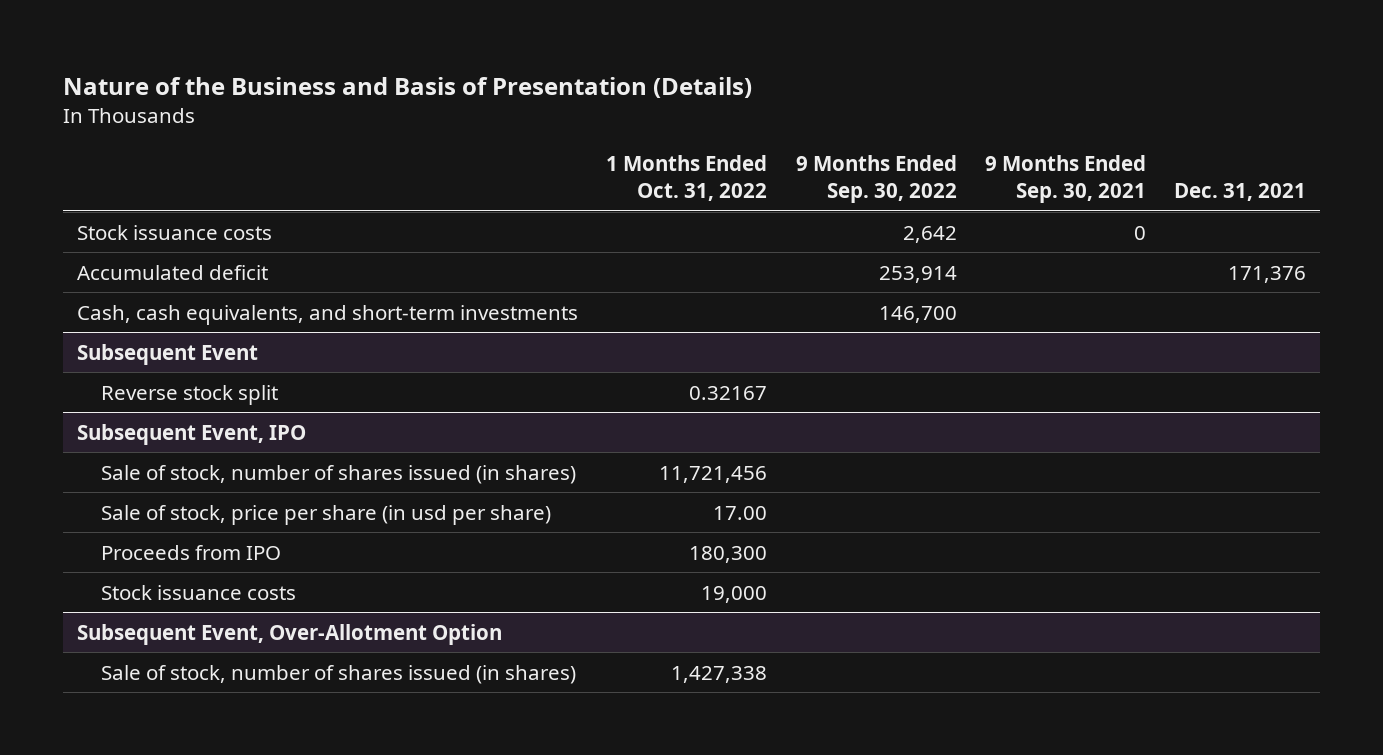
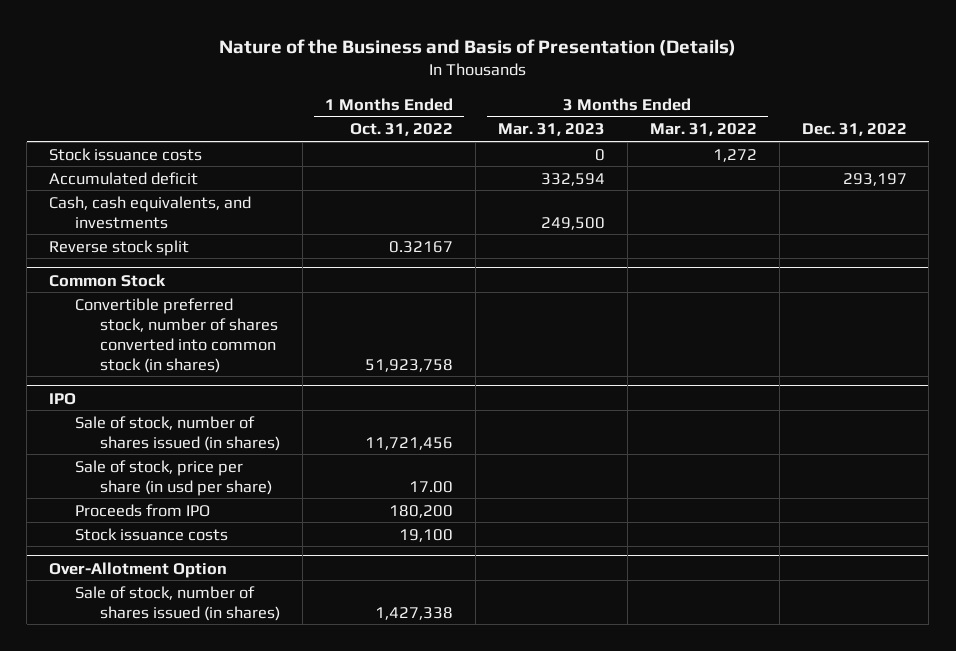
- | 1 Months Ended Oct. 31, 2022 | 9 Months Ended Sep. 30, 2022 | 9 Months Ended Sep. 30, 2021 | Dec. 31, 2021
+ | 1 Months Ended Oct. 31, 2022 | 3 Months Ended Mar. 31, 2023 | 3 Months Ended Mar. 31, 2022 | Dec. 31, 2022
- Cash, cash equivalents, and short-term investments | | 146,700 | |
- Subsequent Event
+ Cash, cash equivalents, and investments | | 249,500 | |
- Subsequent Event, IPO
+ Common Stock
+ Convertible preferred stock, number of shares converted into common stock (in shares) | 51,923,758 | | |
+ IPO
- Proceeds from IPO | 180,300 | | |
- Stock issuance costs | 19,000 | | |
- Subsequent Event, Over-Allotment Option
+ Proceeds from IPO | 180,200 | | |
+ Stock issuance costs | 19,100 | | |
+ Over-Allotment Option

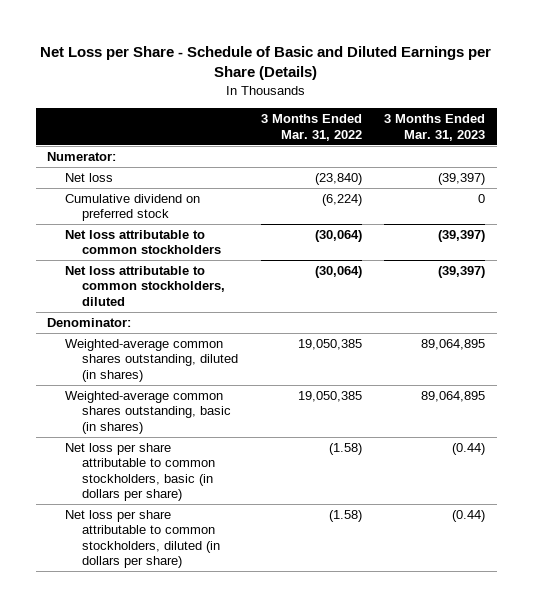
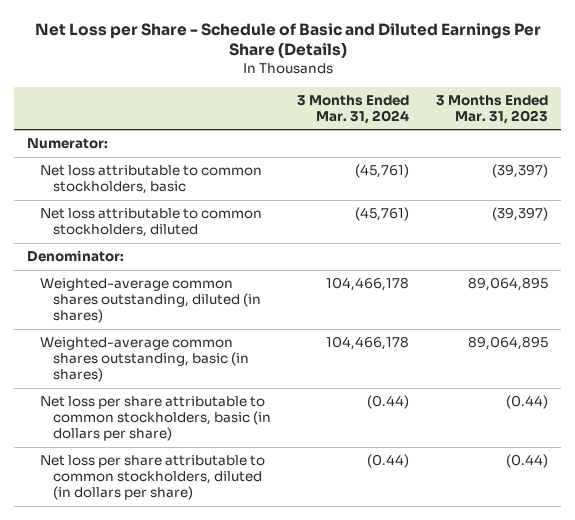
- Net Loss per Share - Schedule of Basic and Diluted Earnings per Share (Details)
+ Net Loss per Share - Schedule of Basic and Diluted Earnings Per Share (Details)
- | 3 Months Ended Mar. 31, 2022 | 3 Months Ended Mar. 31, 2023
+ | 3 Months Ended Mar. 31, 2024 | 3 Months Ended Mar. 31, 2023
- Net loss | (23,840) | (39,397)
- Cumulative dividend on preferred stock | (6,224) | 0
- Net loss attributable to common stockholders | (30,064) | (39,397)
+ Net loss attributable to common stockholders, basic | (45,761) | (39,397)

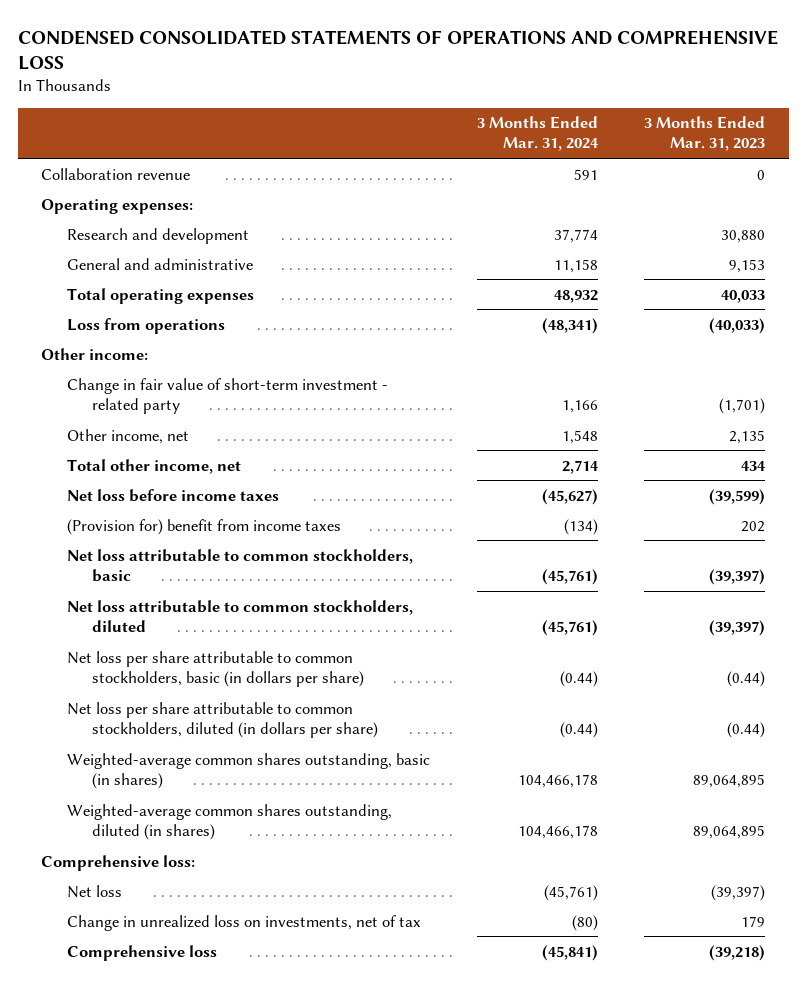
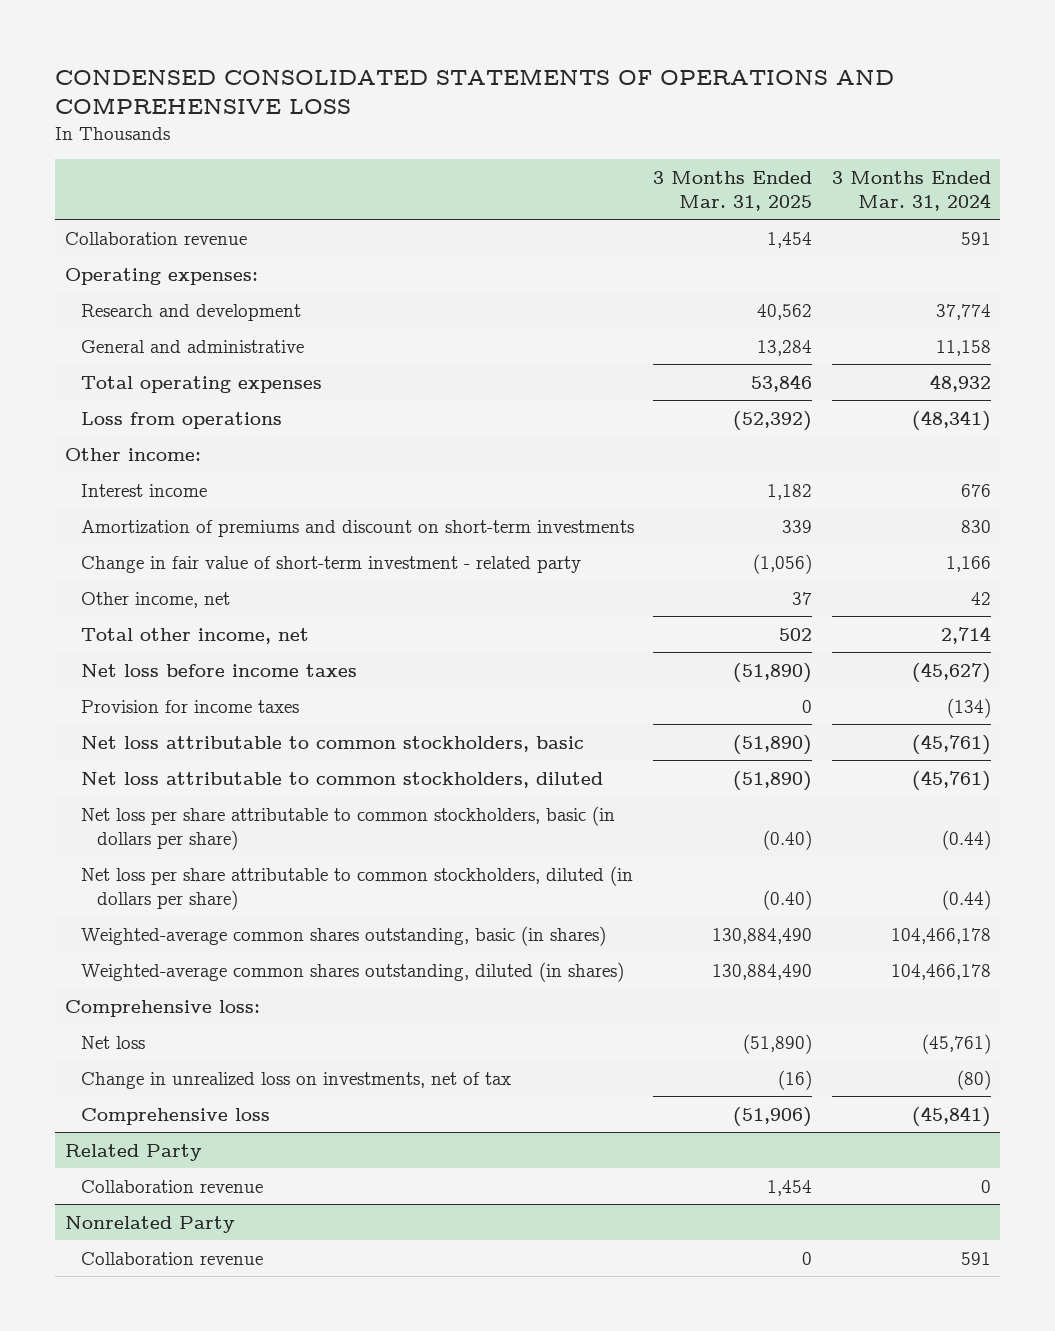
- | 3 Months Ended Mar. 31, 2024 | 3 Months Ended Mar. 31, 2023
+ | 3 Months Ended Mar. 31, 2025 | 3 Months Ended Mar. 31, 2024
+ Interest income | 1,182 | 676
+ Amortization of premiums and discount on short-term investments | 339 | 830
- Other income, net | 1,548 | 2,135
+ Other income, net | 37 | 42
- (Provision for) benefit from income taxes | (134) | 202
+ Provision for income taxes | 0 | (134)
+ Related Party
+ Collaboration revenue | 1,454 | 0
+ Nonrelated Party
+ Collaboration revenue | 0 | 591

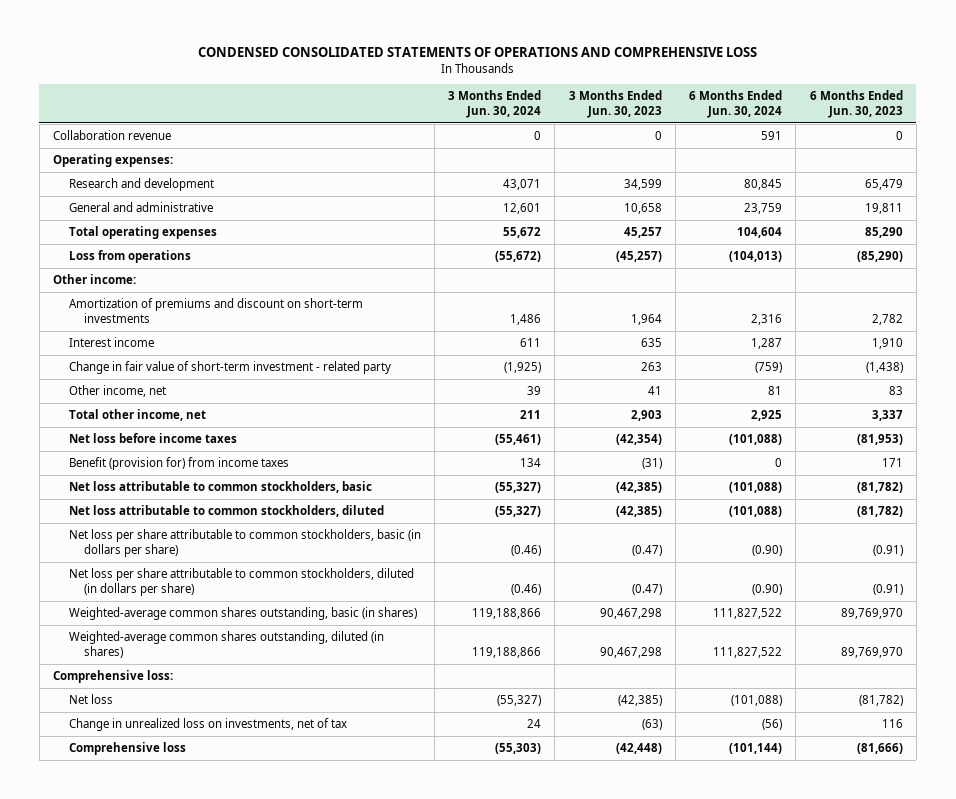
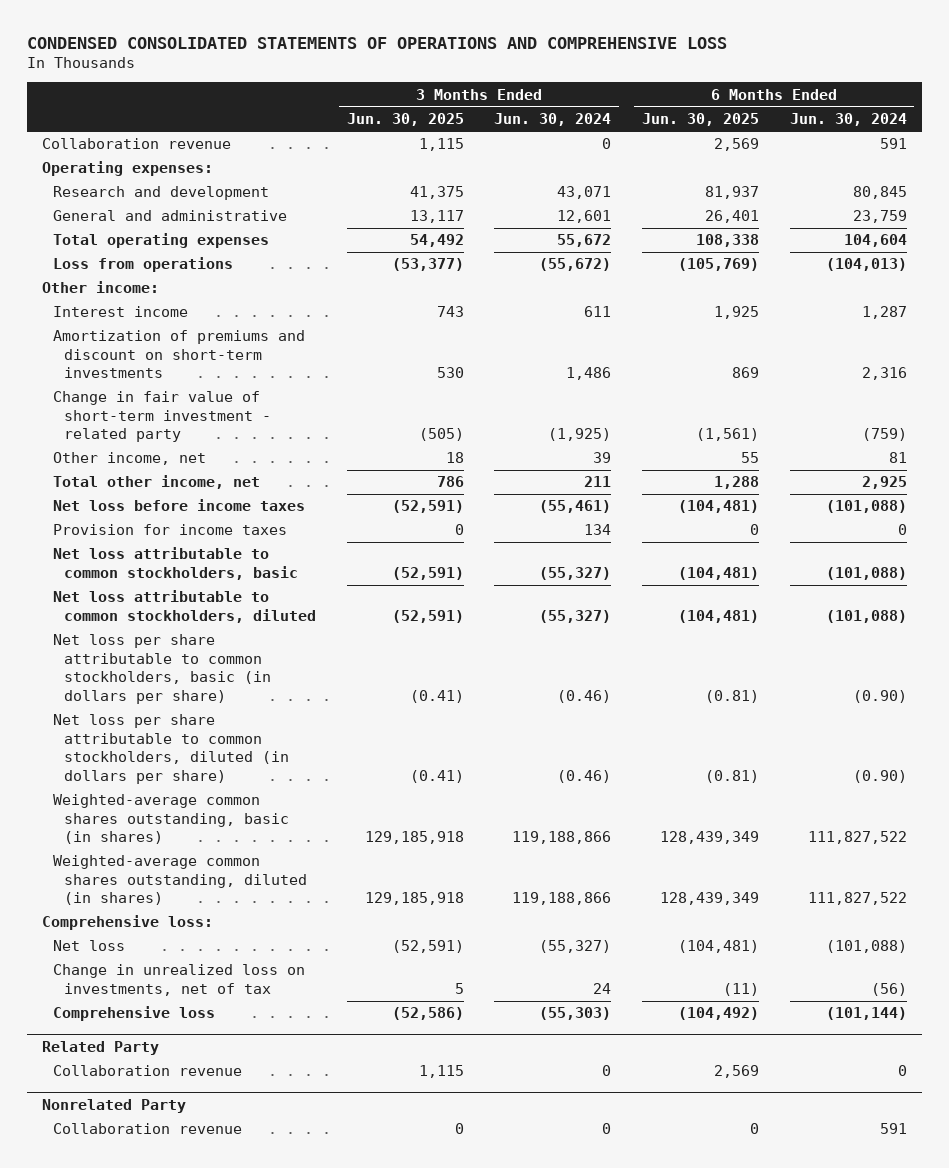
- | 3 Months Ended Jun. 30, 2024 | 3 Months Ended Jun. 30, 2023 | 6 Months Ended Jun. 30, 2024 | 6 Months Ended Jun. 30, 2023
+ | 3 Months Ended Jun. 30, 2025 | 3 Months Ended Jun. 30, 2024 | 6 Months Ended Jun. 30, 2025 | 6 Months Ended Jun. 30, 2024
moved down: Amortization of premiums and discount on short-term investments | 530 | 1,486 | 869 | 2,316
- Benefit (provision for) from income taxes | 134 | (31) | 0 | 171
+ Provision for income taxes | 0 | 134 | 0 | 0
+ Related Party
+ Collaboration revenue | 1,115 | 0 | 2,569 | 0
+ Nonrelated Party
+ Collaboration revenue | 0 | 0 | 0 | 591

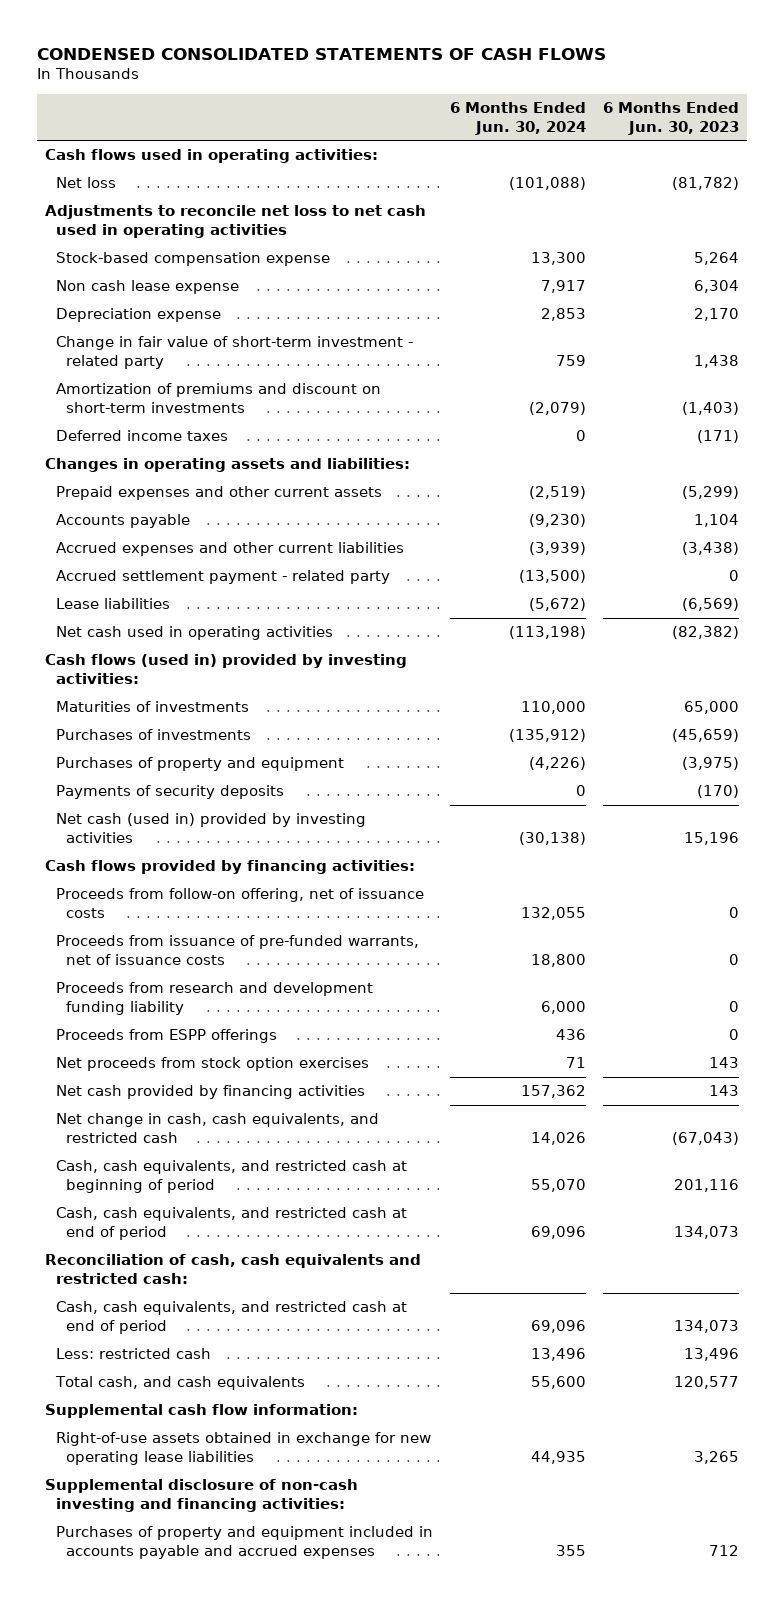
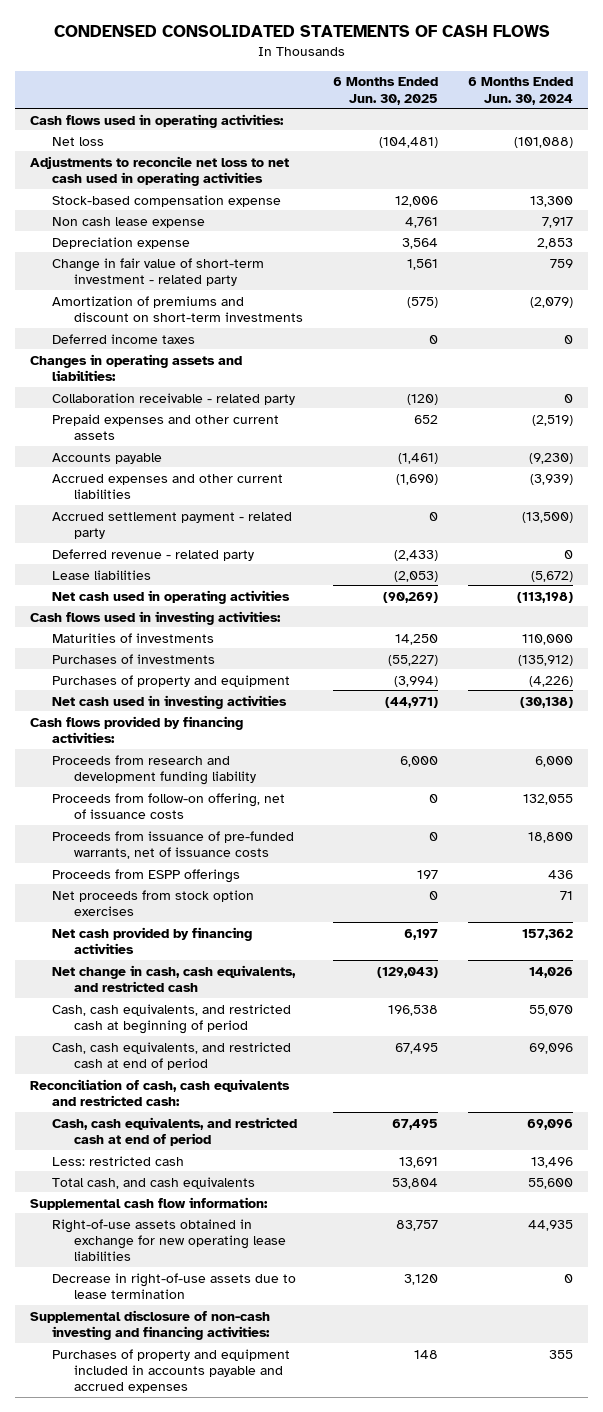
- | 6 Months Ended Jun. 30, 2024 | 6 Months Ended Jun. 30, 2023
+ | 6 Months Ended Jun. 30, 2025 | 6 Months Ended Jun. 30, 2024
+ Collaboration receivable - related party | (120) | 0
+ Deferred revenue - related party | (2,433) | 0
- Cash flows (used in) provided by investing activities:
+ Cash flows used in investing activities:
- Payments of security deposits | 0 | (170)
- Net cash (used in) provided by investing activities | (30,138) | 15,196
+ Net cash used in investing activities | (44,971) | (30,138)
moved up: Proceeds from research and development funding liability | 6,000 | 6,000
+ Decrease in right-of-use assets due to lease termination | 3,120 | 0

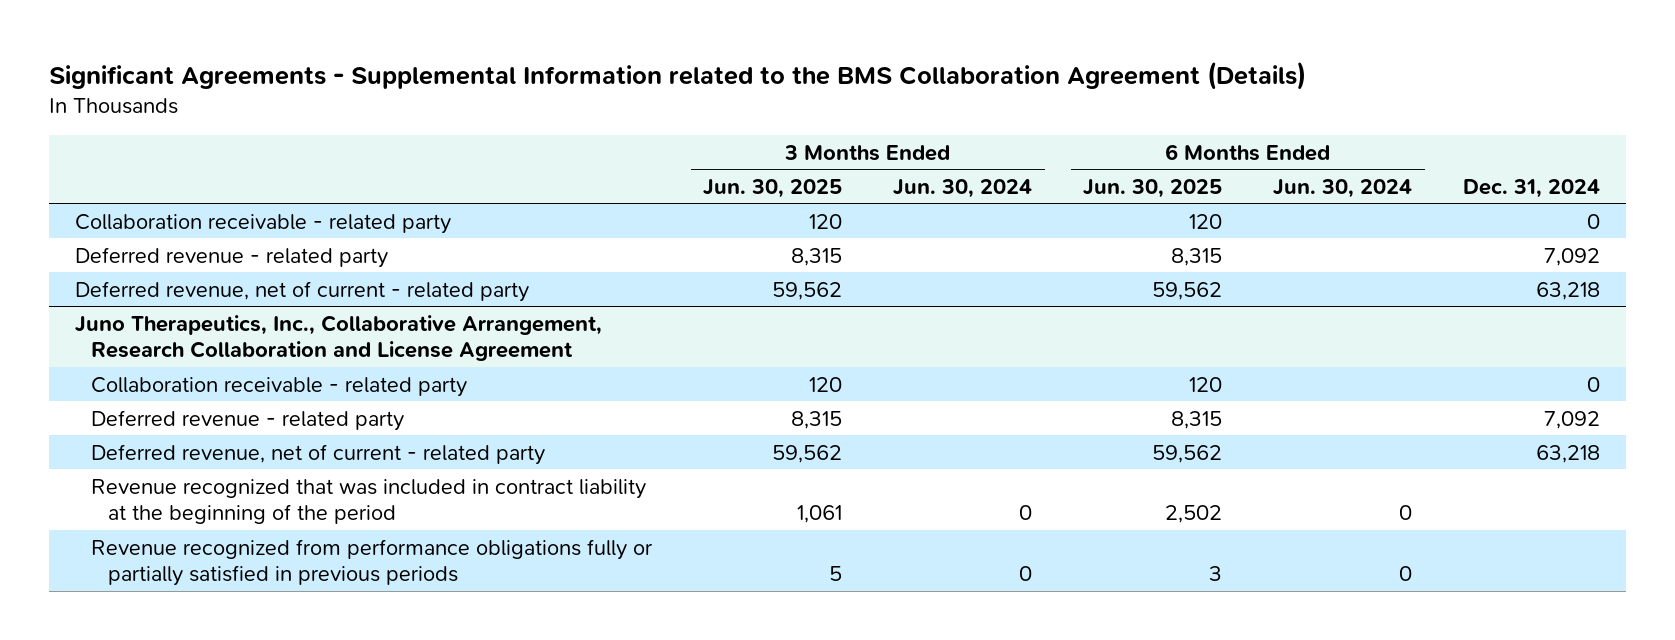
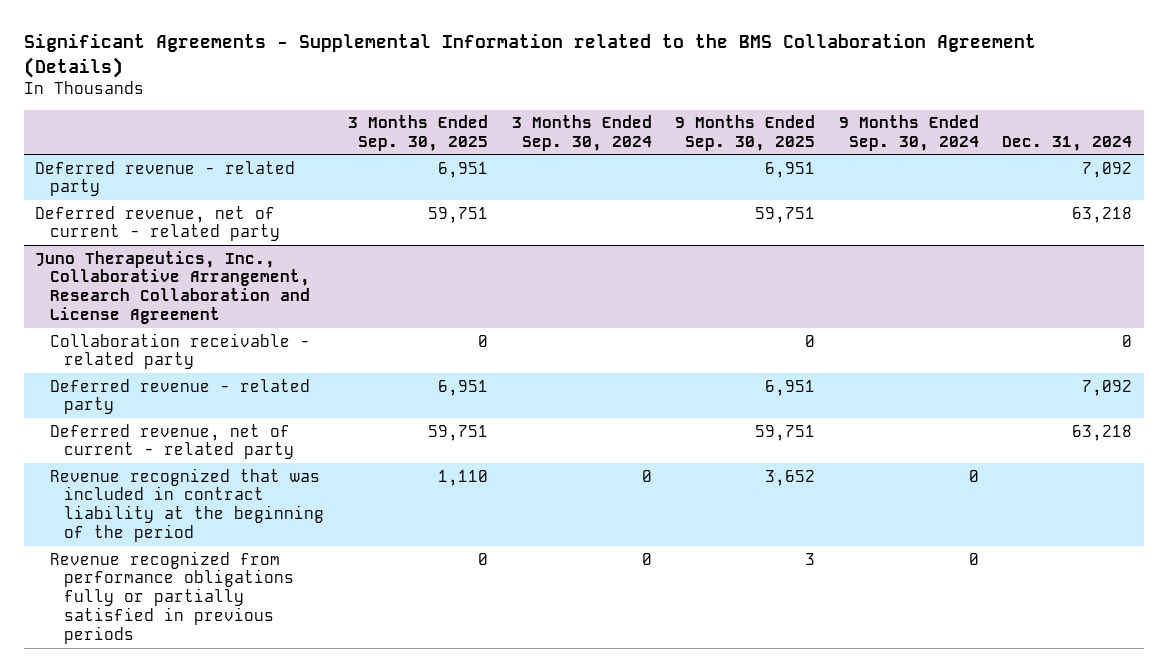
- | 3 Months Ended Jun. 30, 2025 | 3 Months Ended Jun. 30, 2024 | 6 Months Ended Jun. 30, 2025 | 6 Months Ended Jun. 30, 2024 | Dec. 31, 2024
+ | 3 Months Ended Sep. 30, 2025 | 3 Months Ended Sep. 30, 2024 | 9 Months Ended Sep. 30, 2025 | 9 Months Ended Sep. 30, 2024 | Dec. 31, 2024
- Collaboration receivable - related party | 120 | | 120 | | 0

